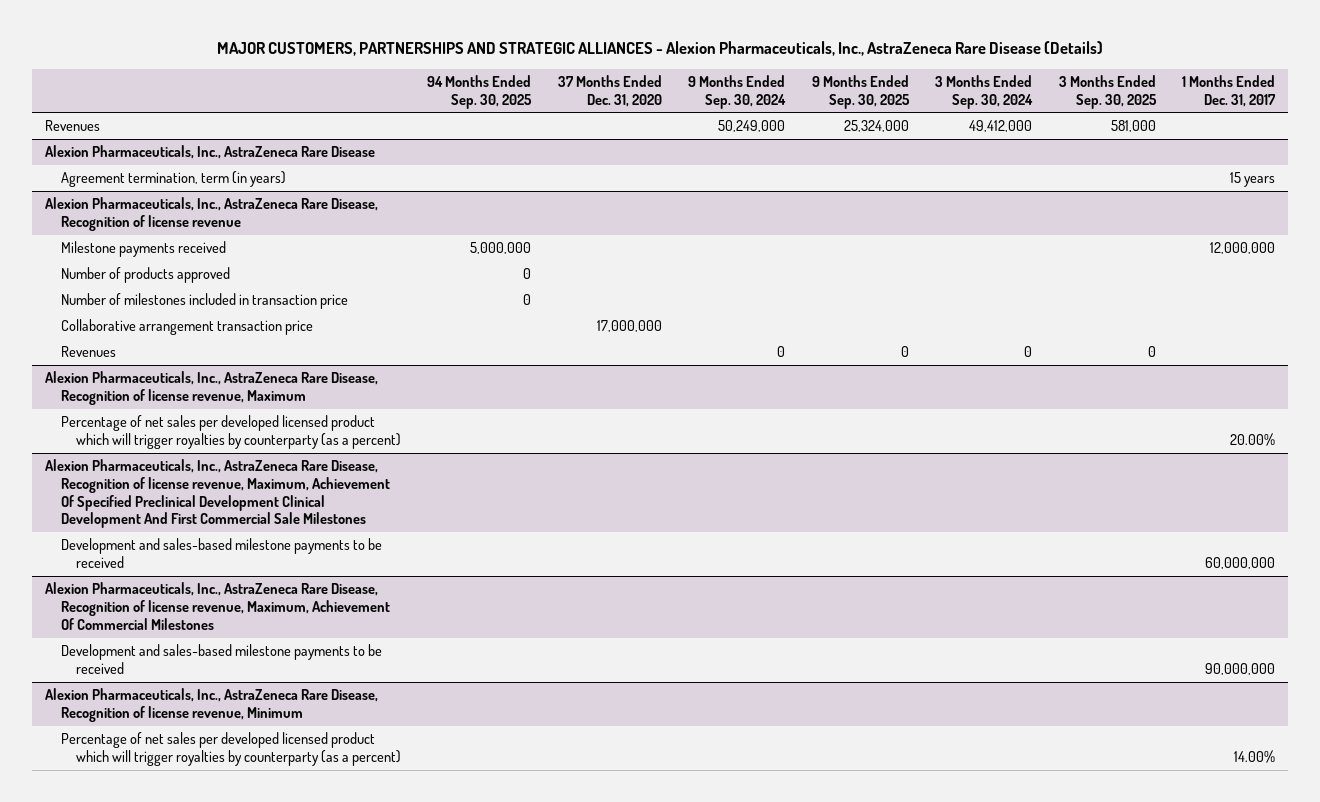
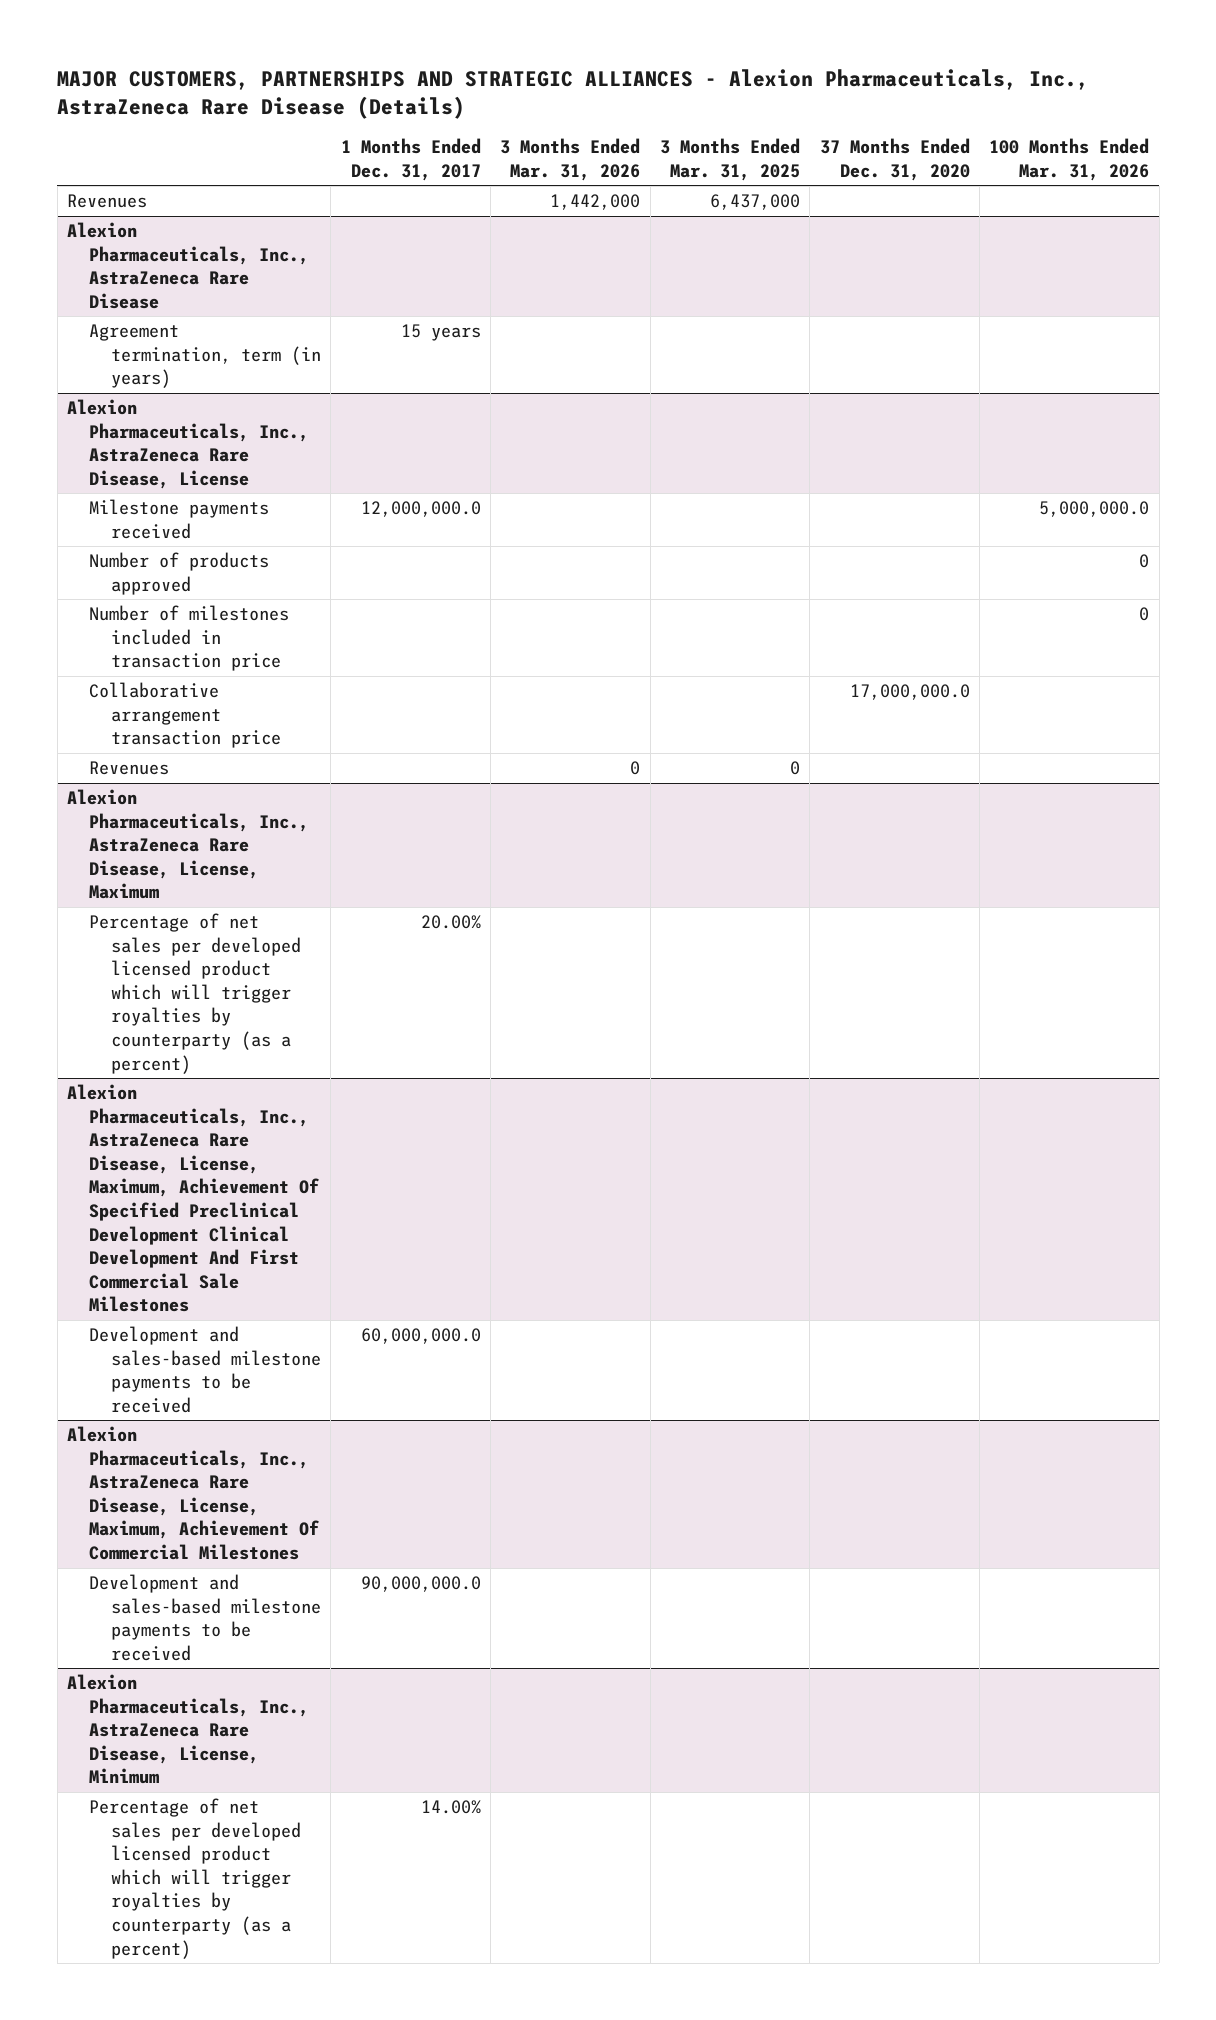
- | 94 Months Ended Sep. 30, 2025 | 37 Months Ended Dec. 31, 2020 | 9 Months Ended Sep. 30, 2024 | 9 Months Ended Sep. 30, 2025 | 3 Months Ended Sep. 30, 2024 | 3 Months Ended Sep. 30, 2025 | 1 Months Ended Dec. 31, 2017
+ | 1 Months Ended Dec. 31, 2017 | 3 Months Ended Mar. 31, 2026 | 3 Months Ended Mar. 31, 2025 | 37 Months Ended Dec. 31, 2020 | 100 Months Ended Mar. 31, 2026
- Alexion Pharmaceuticals, Inc., AstraZeneca Rare Disease, Recognition of license revenue
- Milestone payments received | 5,000,000 | | | | | | 12,000,000
+ Alexion Pharmaceuticals, Inc., AstraZeneca Rare Disease, License
+ Milestone payments received | 12,000,000.0 | | | | 5,000,000.0
- Collaborative arrangement transaction price | | 17,000,000 | | | | |
+ Collaborative arrangement transaction price | | | | 17,000,000.0 |
- Alexion Pharmaceuticals, Inc., AstraZeneca Rare Disease, Recognition of license revenue, Maximum
+ Alexion Pharmaceuticals, Inc., AstraZeneca Rare Disease, License, Maximum
- Alexion Pharmaceuticals, Inc., AstraZeneca Rare Disease, Recognition of license revenue, Maximum, Achievement Of Specified Preclinical Development Clinical Development And First Commercial Sale Milestones
- Development and sales-based milestone payments to be received | | | | | | | 60,000,000
- Alexion Pharmaceuticals, Inc., AstraZeneca Rare Disease, Recognition of license revenue, Maximum, Achievement Of Commercial Milestones
- Development and sales-based milestone payments to be received | | | | | | | 90,000,000
- Alexion Pharmaceuticals, Inc., AstraZeneca Rare Disease, Recognition of license revenue, Minimum
+ Alexion Pharmaceuticals, Inc., AstraZeneca Rare Disease, License, Maximum, Achievement Of Specified Preclinical Development Clinical Development And First Commercial Sale Milestones
+ Development and sales-based milestone payments to be received | 60,000,000.0 | | | |
+ Alexion Pharmaceuticals, Inc., AstraZeneca Rare Disease, License, Maximum, Achievement Of Commercial Milestones
+ Development and sales-based milestone payments to be received | 90,000,000.0 | | | |
+ Alexion Pharmaceuticals, Inc., AstraZeneca Rare Disease, License, Minimum

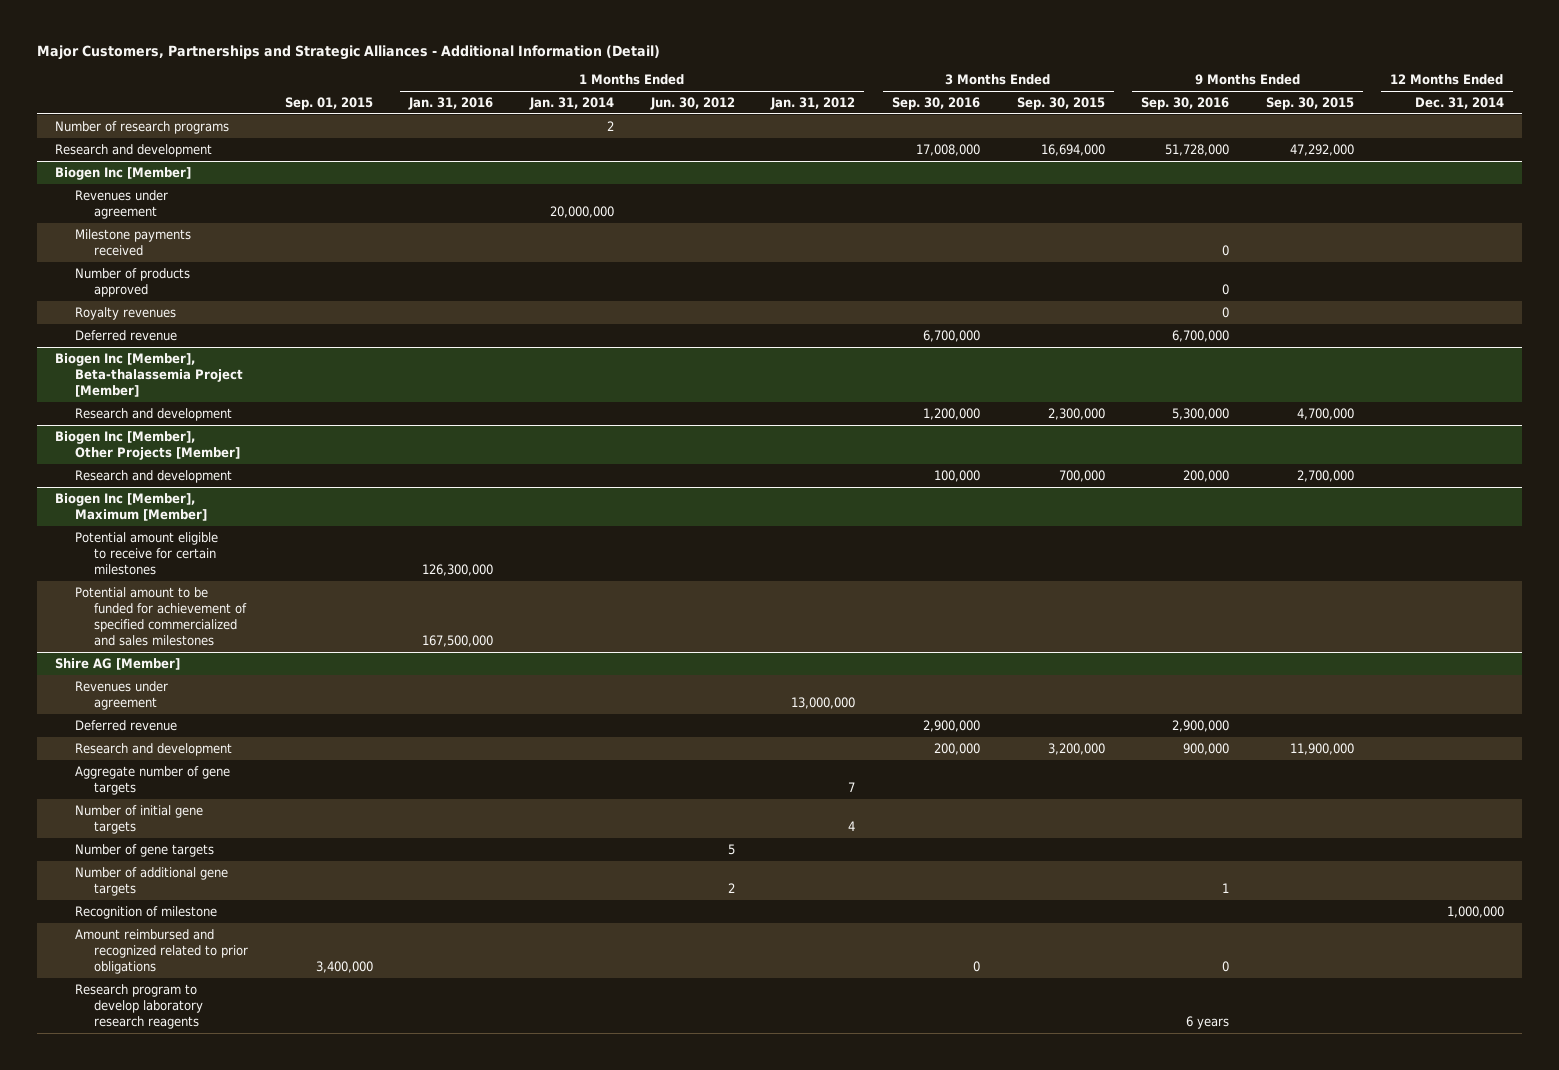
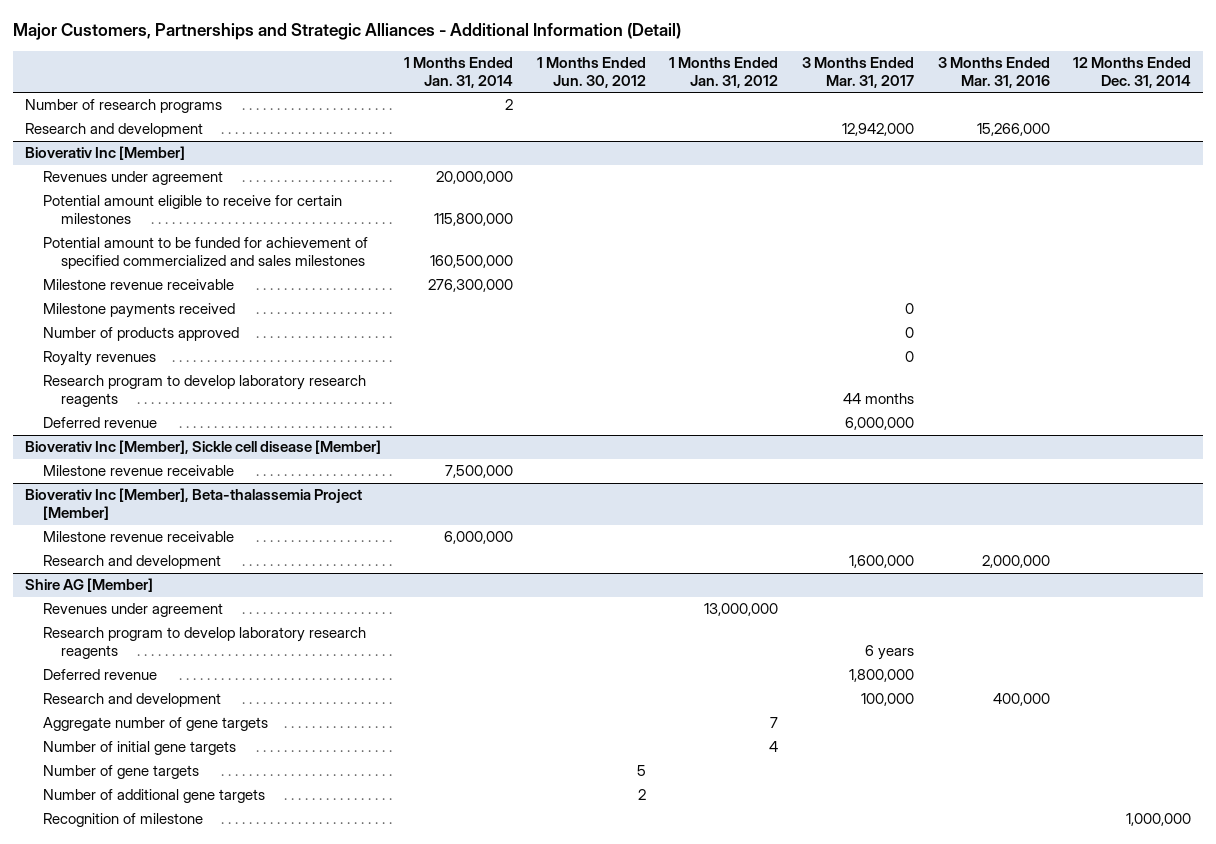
- | Sep. 01, 2015 | 1 Months Ended Jan. 31, 2016 | 1 Months Ended Jan. 31, 2014 | 1 Months Ended Jun. 30, 2012 | 1 Months Ended Jan. 31, 2012 | 3 Months Ended Sep. 30, 2016 | 3 Months Ended Sep. 30, 2015 | 9 Months Ended Sep. 30, 2016 | 9 Months Ended Sep. 30, 2015 | 12 Months Ended Dec. 31, 2014
+ | 1 Months Ended Jan. 31, 2014 | 1 Months Ended Jun. 30, 2012 | 1 Months Ended Jan. 31, 2012 | 3 Months Ended Mar. 31, 2017 | 3 Months Ended Mar. 31, 2016 | 12 Months Ended Dec. 31, 2014
- Biogen Inc [Member]
+ Bioverativ Inc [Member]
+ Potential amount eligible to receive for certain milestones | 115,800,000 | | | | |
+ Potential amount to be funded for achievement of specified commercialized and sales milestones | 160,500,000 | | | | |
+ Milestone revenue receivable | 276,300,000 | | | | |
+ Research program to develop laboratory research reagents | | | | 44 months | |
- Biogen Inc [Member], Beta-thalassemia Project [Member]
+ Bioverativ Inc [Member], Sickle cell disease [Member]
+ Milestone revenue receivable | 7,500,000 | | | | |
+ Bioverativ Inc [Member], Beta-thalassemia Project [Member]
+ Milestone revenue receivable | 6,000,000 | | | | |
- Biogen Inc [Member], Other Projects [Member]
- Research and development | | | | | | 100,000 | 700,000 | 200,000 | 2,700,000 |
- Biogen Inc [Member], Maximum [Member]
- Potential amount eligible to receive for certain milestones | | 126,300,000 | | | | | | | |
- Potential amount to be funded for achievement of specified commercialized and sales milestones | | 167,500,000 | | | | | | | |
@ Shire AG [Member]
moved up: Research program to develop laboratory research reagents | | | | 6 years | |
- Amount reimbursed and recognized related to prior obligations | 3,400,000 | | | | | 0 | | 0 | |

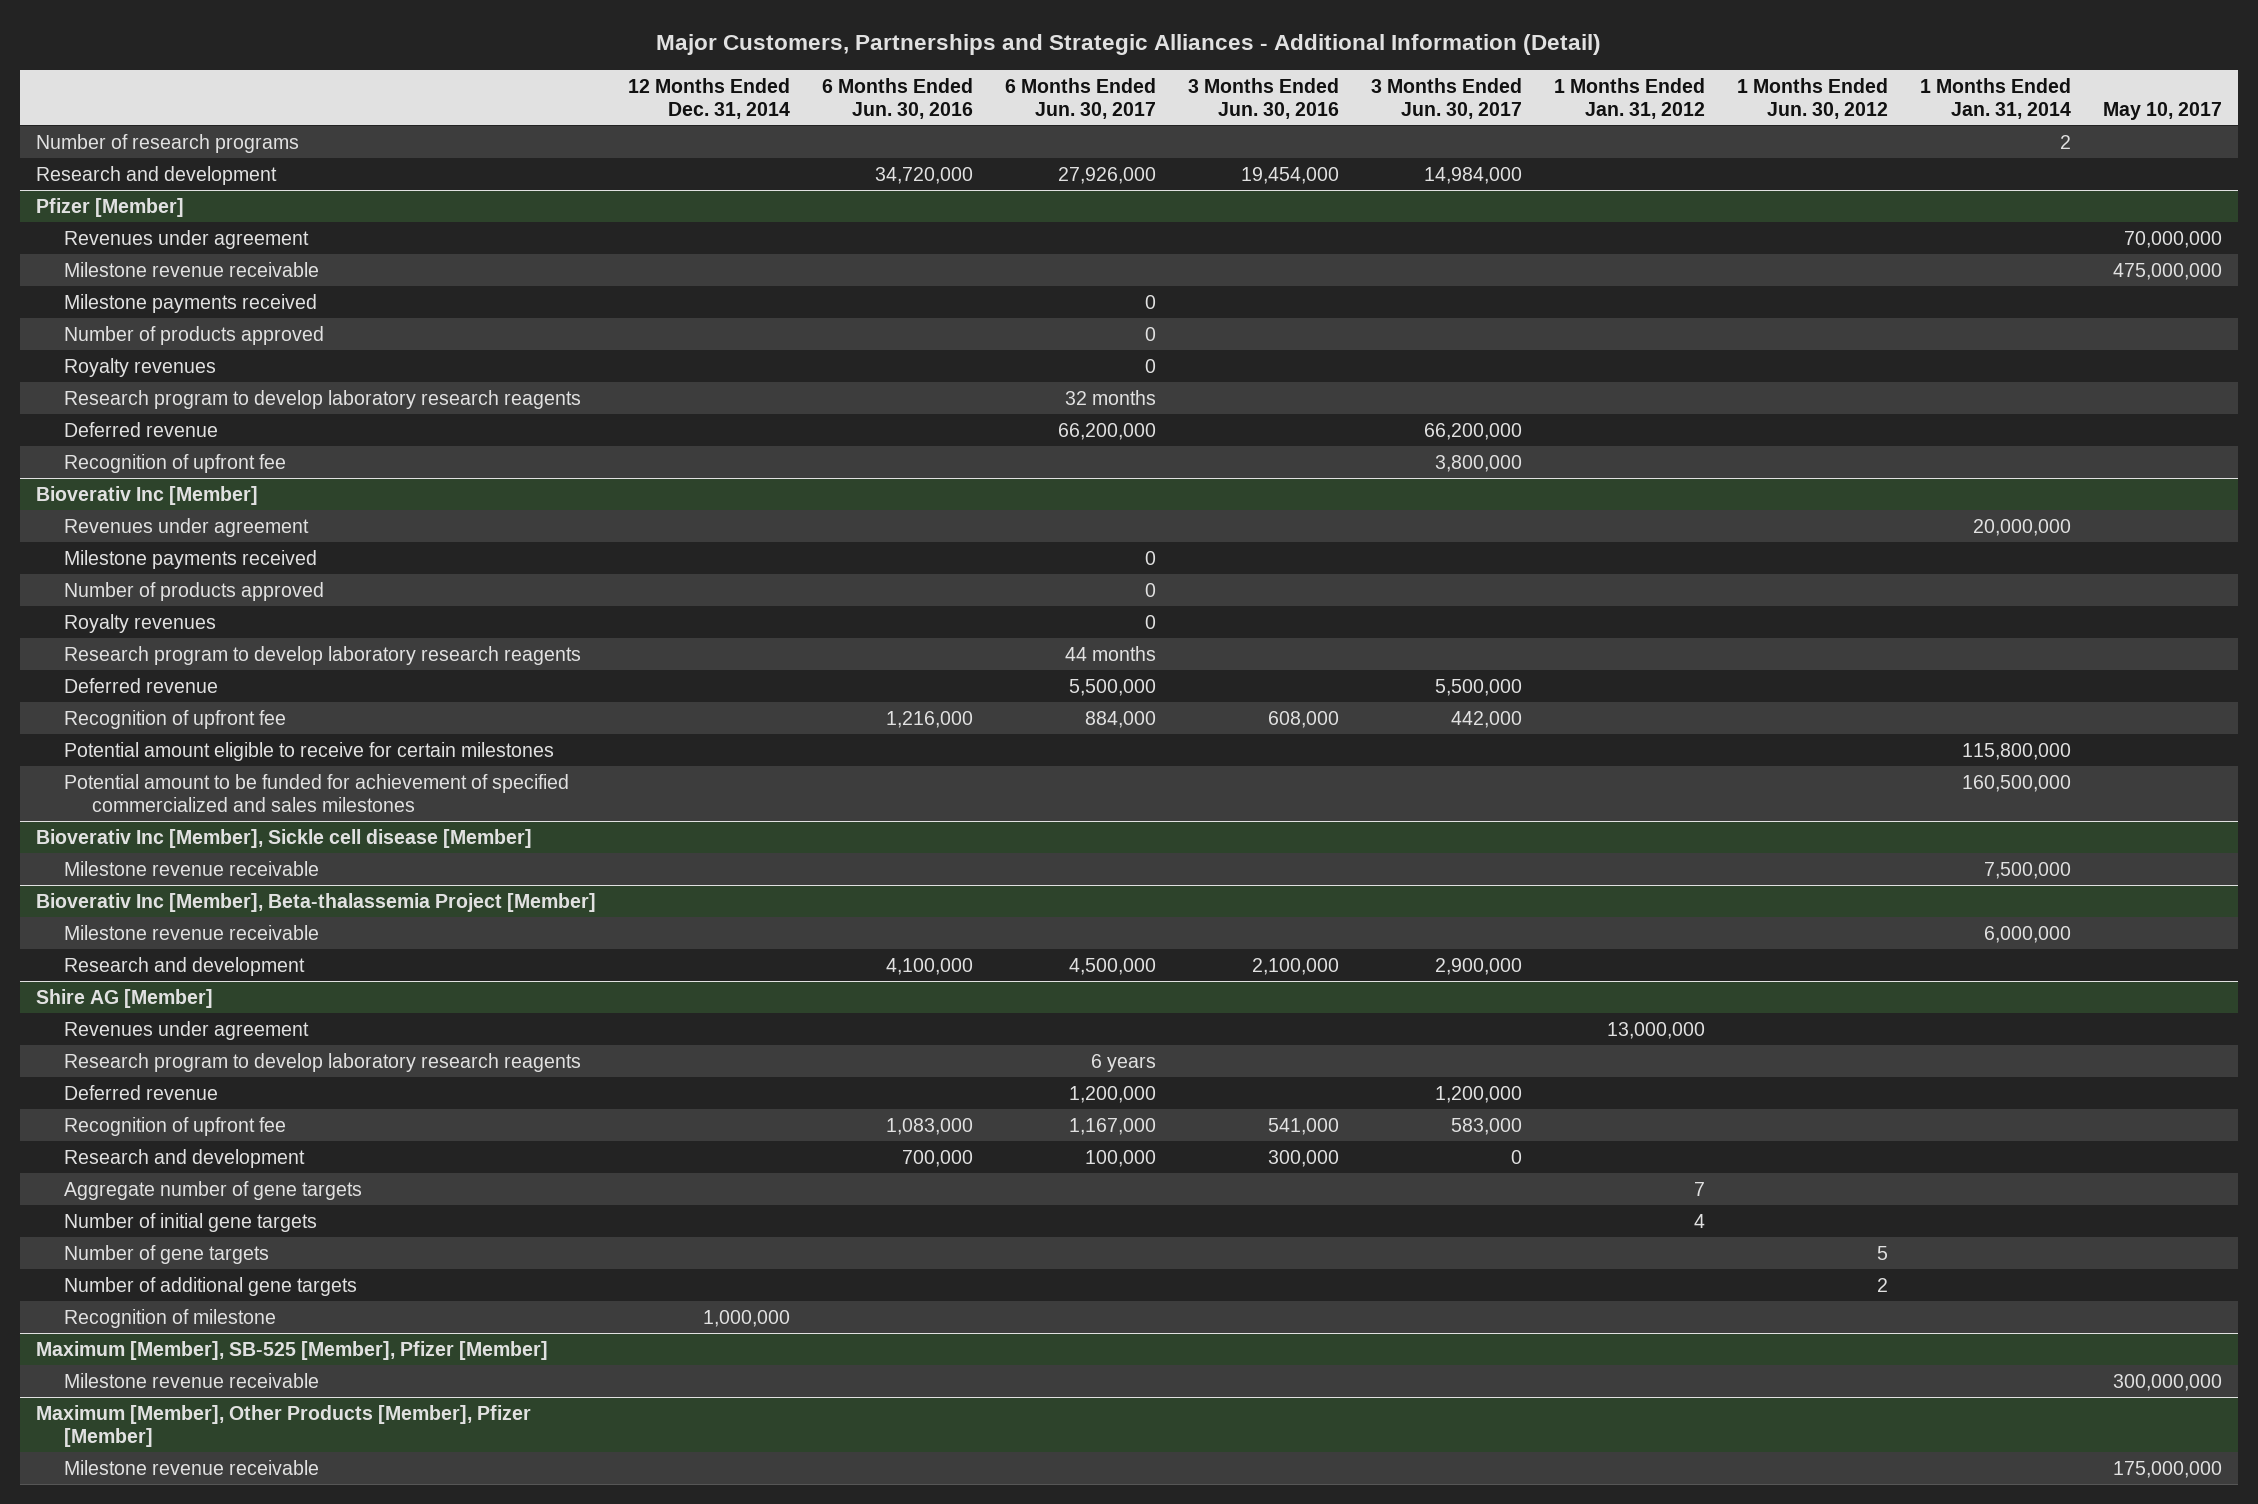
- | 1 Months Ended Jan. 31, 2014 | 1 Months Ended Jun. 30, 2012 | 1 Months Ended Jan. 31, 2012 | 3 Months Ended Mar. 31, 2017 | 3 Months Ended Mar. 31, 2016 | 12 Months Ended Dec. 31, 2014
+ | 12 Months Ended Dec. 31, 2014 | 6 Months Ended Jun. 30, 2016 | 6 Months Ended Jun. 30, 2017 | 3 Months Ended Jun. 30, 2016 | 3 Months Ended Jun. 30, 2017 | 1 Months Ended Jan. 31, 2012 | 1 Months Ended Jun. 30, 2012 | 1 Months Ended Jan. 31, 2014 | May 10, 2017
+ Pfizer [Member]
+ Revenues under agreement | | | | | | | | | 70,000,000
+ Milestone revenue receivable | | | | | | | | | 475,000,000
+ Milestone payments received | | | 0 | | | | | |
+ Number of products approved | | | 0 | | | | | |
+ Royalty revenues | | | 0 | | | | | |
+ Research program to develop laboratory research reagents | | | 32 months | | | | | |
+ Deferred revenue | | | 66,200,000 | | 66,200,000 | | | |
+ Recognition of upfront fee | | | | | 3,800,000 | | | |
@ Bioverativ Inc [Member]
- Milestone revenue receivable | 276,300,000 | | | | |
+ Recognition of upfront fee | | 1,216,000 | 884,000 | 608,000 | 442,000 | | | |
moved down: Potential amount eligible to receive for certain milestones | | | | | | | | 115,800,000 |
moved down: Potential amount to be funded for achievement of specified commercialized and sales milestones | | | | | | | | 160,500,000 |
@ Shire AG [Member]
+ Recognition of upfront fee | | 1,083,000 | 1,167,000 | 541,000 | 583,000 | | | |
+ Maximum [Member], SB-525 [Member], Pfizer [Member]
+ Milestone revenue receivable | | | | | | | | | 300,000,000
+ Maximum [Member], Other Products [Member], Pfizer [Member]
+ Milestone revenue receivable | | | | | | | | | 175,000,000

